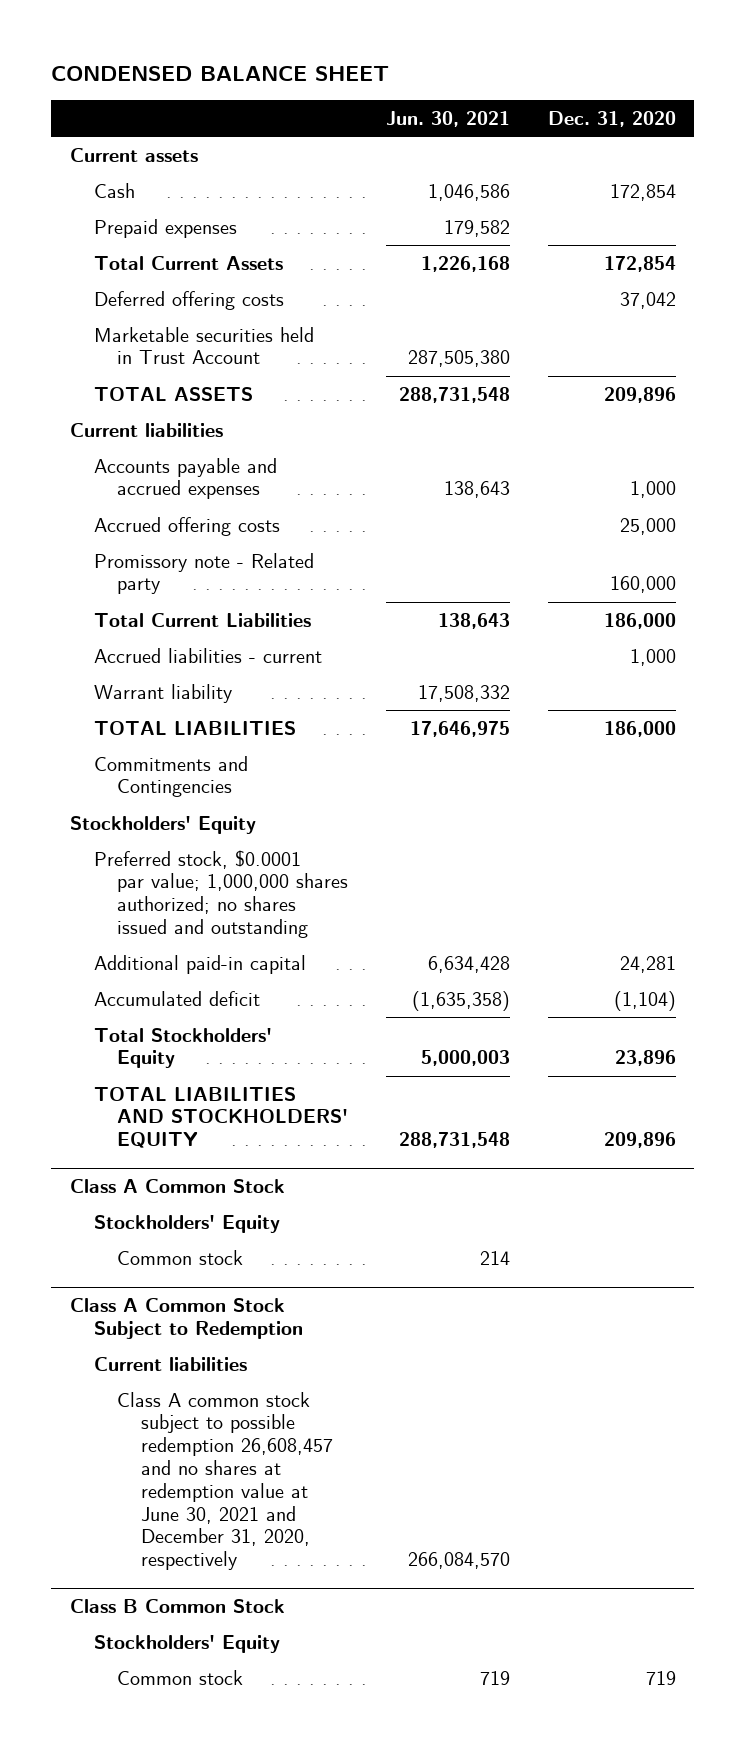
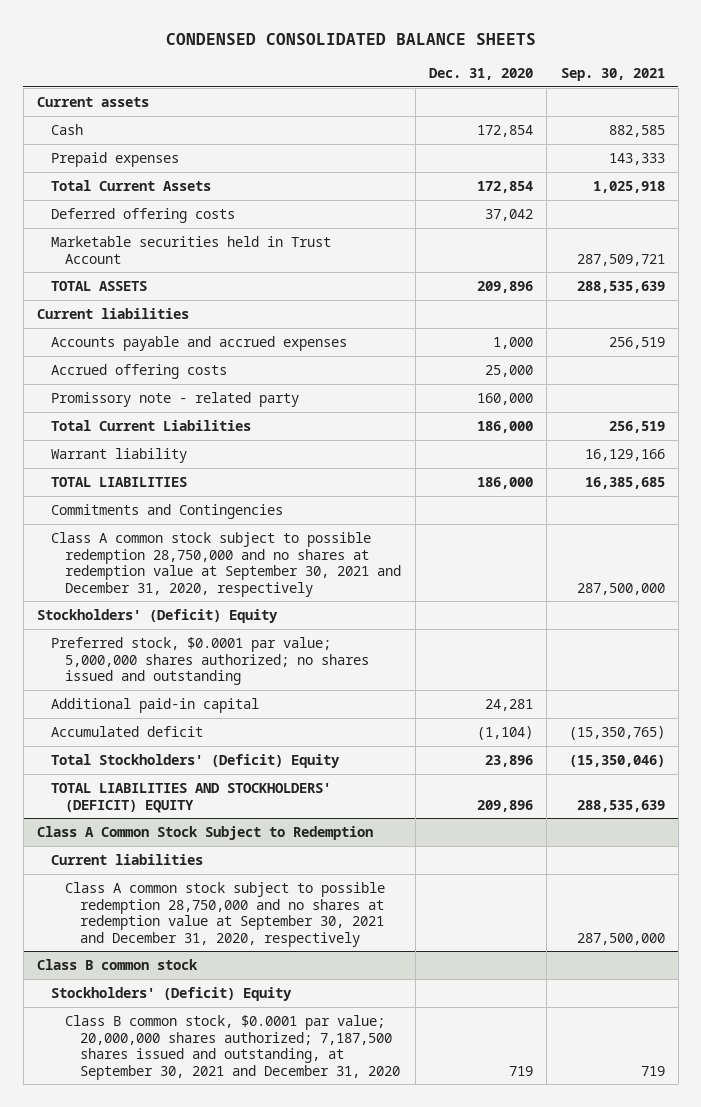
- CONDENSED BALANCE SHEET
+ CONDENSED CONSOLIDATED BALANCE SHEETS
- | Jun. 30, 2021 | Dec. 31, 2020
+ | Dec. 31, 2020 | Sep. 30, 2021
- Promissory note - Related party | | 160,000
+ Promissory note - related party | 160,000 |
- Accrued liabilities - current | | 1,000
- Stockholders' Equity
- Preferred stock, $0.0001 par value; 1,000,000 shares authorized; no shares issued and outstanding
+ Class A common stock subject to possible redemption 28,750,000 and no shares at redemption value at September 30, 2021 and December 31, 2020, respectively | | 287,500,000
+ Stockholders' (Deficit) Equity
+ Preferred stock, $0.0001 par value; 5,000,000 shares authorized; no shares issued and outstanding
- Total Stockholders' Equity | 5,000,003 | 23,896
- TOTAL LIABILITIES AND STOCKHOLDERS' EQUITY | 288,731,548 | 209,896
- Class A Common Stock
- Stockholders' Equity
- Common stock | 214 |
+ Total Stockholders' (Deficit) Equity | 23,896 | (15,350,046)
+ TOTAL LIABILITIES AND STOCKHOLDERS' (DEFICIT) EQUITY | 209,896 | 288,535,639
@ Class A Common Stock Subject to Redemption
- Class A common stock subject to possible redemption 26,608,457 and no shares at redemption value at June 30, 2021 and December 31, 2020, respectively | 266,084,570 |
- Class B Common Stock
- Stockholders' Equity
- Common stock | 719 | 719
@ Class A Common Stock Subject to Redemption
+ Class A common stock subject to possible redemption 28,750,000 and no shares at redemption value at September 30, 2021 and December 31, 2020, respectively | | 287,500,000
+ Class B common stock
+ Stockholders' (Deficit) Equity
+ Class B common stock, $0.0001 par value; 20,000,000 shares authorized; 7,187,500 shares issued and outstanding, at September 30, 2021 and December 31, 2020 | 719 | 719

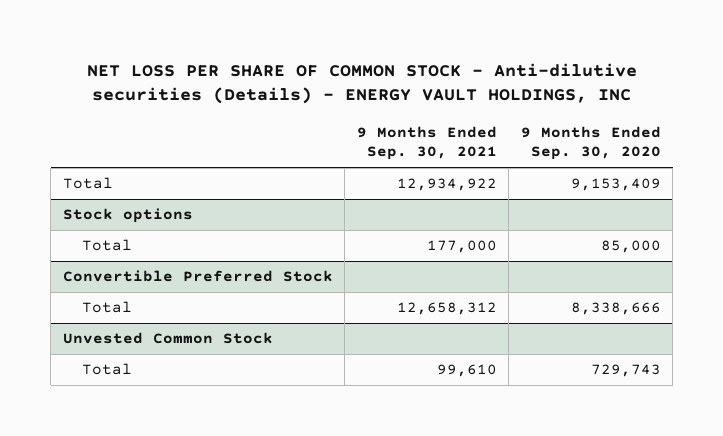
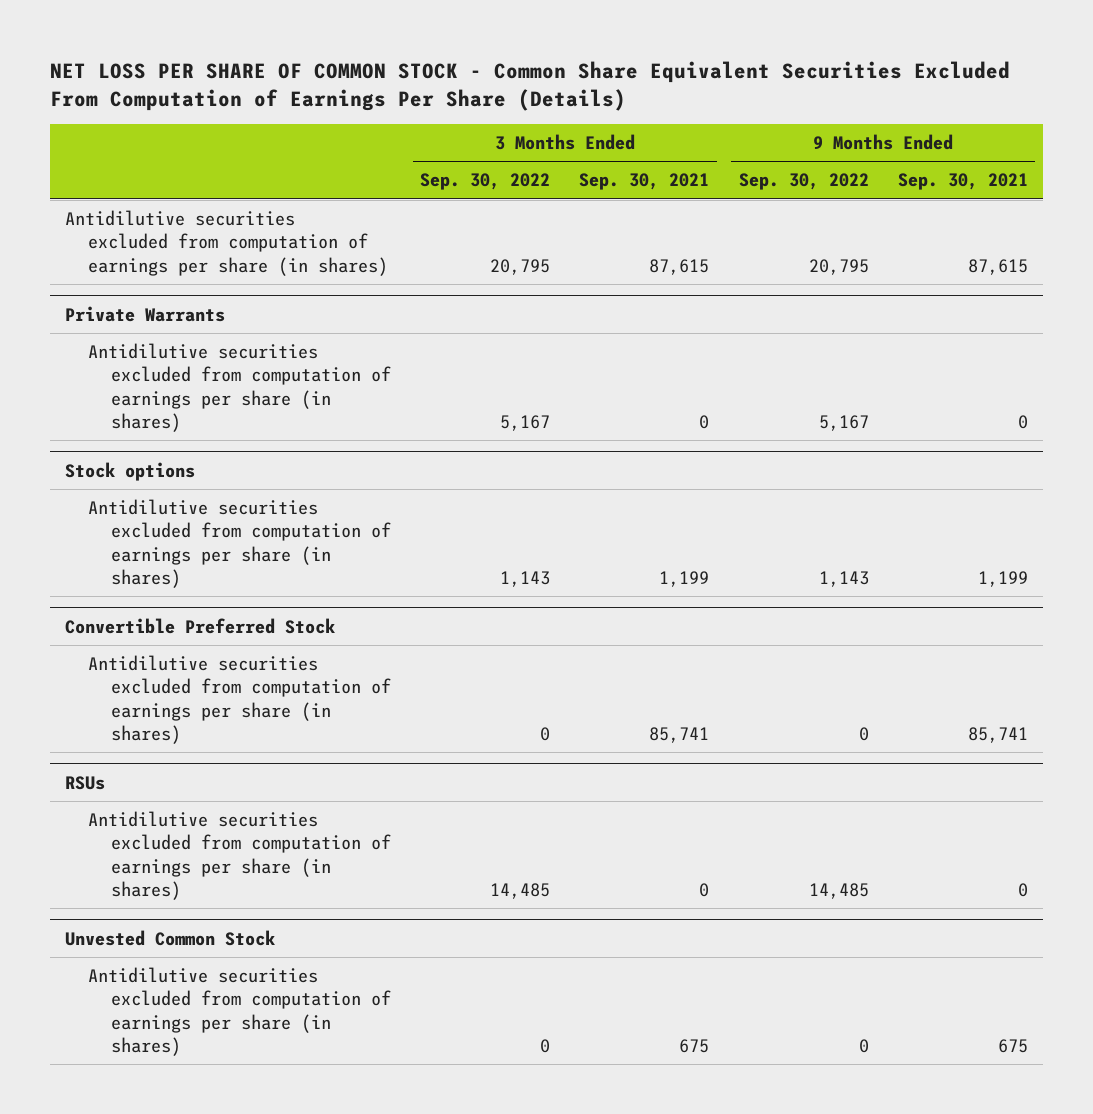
- NET LOSS PER SHARE OF COMMON STOCK - Anti-dilutive securities (Details) - ENERGY VAULT HOLDINGS, INC
+ NET LOSS PER SHARE OF COMMON STOCK - Common Share Equivalent Securities Excluded From Computation of Earnings Per Share (Details)
- | 9 Months Ended Sep. 30, 2021 | 9 Months Ended Sep. 30, 2020
+ | 3 Months Ended Sep. 30, 2022 | 3 Months Ended Sep. 30, 2021 | 9 Months Ended Sep. 30, 2022 | 9 Months Ended Sep. 30, 2021
- Total | 12,934,922 | 9,153,409
+ Antidilutive securities excluded from computation of earnings per share (in shares) | 20,795 | 87,615 | 20,795 | 87,615
+ Private Warrants
+ Antidilutive securities excluded from computation of earnings per share (in shares) | 5,167 | 0 | 5,167 | 0
@ Stock options
- Total | 177,000 | 85,000
+ Antidilutive securities excluded from computation of earnings per share (in shares) | 1,143 | 1,199 | 1,143 | 1,199
@ Convertible Preferred Stock
- Total | 12,658,312 | 8,338,666
+ Antidilutive securities excluded from computation of earnings per share (in shares) | 0 | 85,741 | 0 | 85,741
+ RSUs
+ Antidilutive securities excluded from computation of earnings per share (in shares) | 14,485 | 0 | 14,485 | 0
@ Unvested Common Stock
- Total | 99,610 | 729,743
+ Antidilutive securities excluded from computation of earnings per share (in shares) | 0 | 675 | 0 | 675

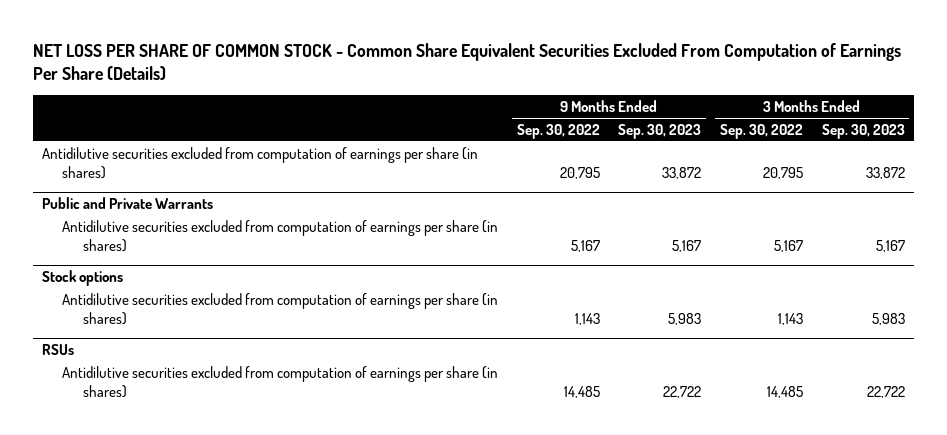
- | 3 Months Ended Sep. 30, 2022 | 3 Months Ended Sep. 30, 2021 | 9 Months Ended Sep. 30, 2022 | 9 Months Ended Sep. 30, 2021
+ | 9 Months Ended Sep. 30, 2022 | 9 Months Ended Sep. 30, 2023 | 3 Months Ended Sep. 30, 2022 | 3 Months Ended Sep. 30, 2023
- Private Warrants
+ Public and Private Warrants
- Convertible Preferred Stock
- Antidilutive securities excluded from computation of earnings per share (in shares) | 0 | 85,741 | 0 | 85,741
- Unvested Common Stock
- Antidilutive securities excluded from computation of earnings per share (in shares) | 0 | 675 | 0 | 675

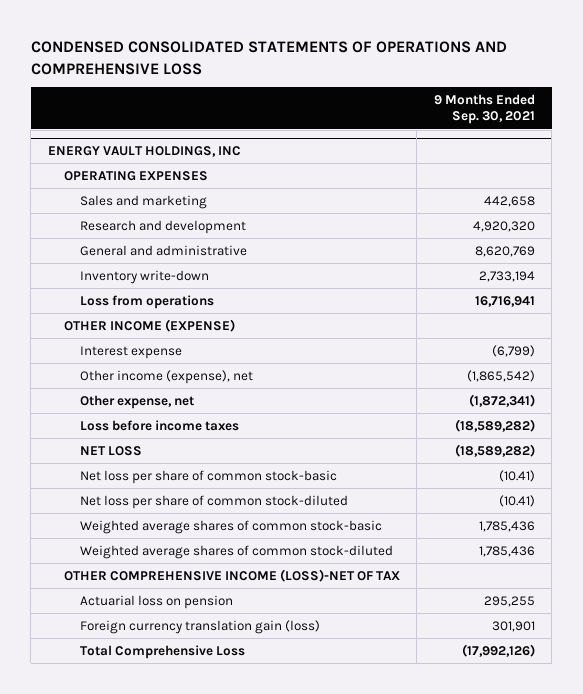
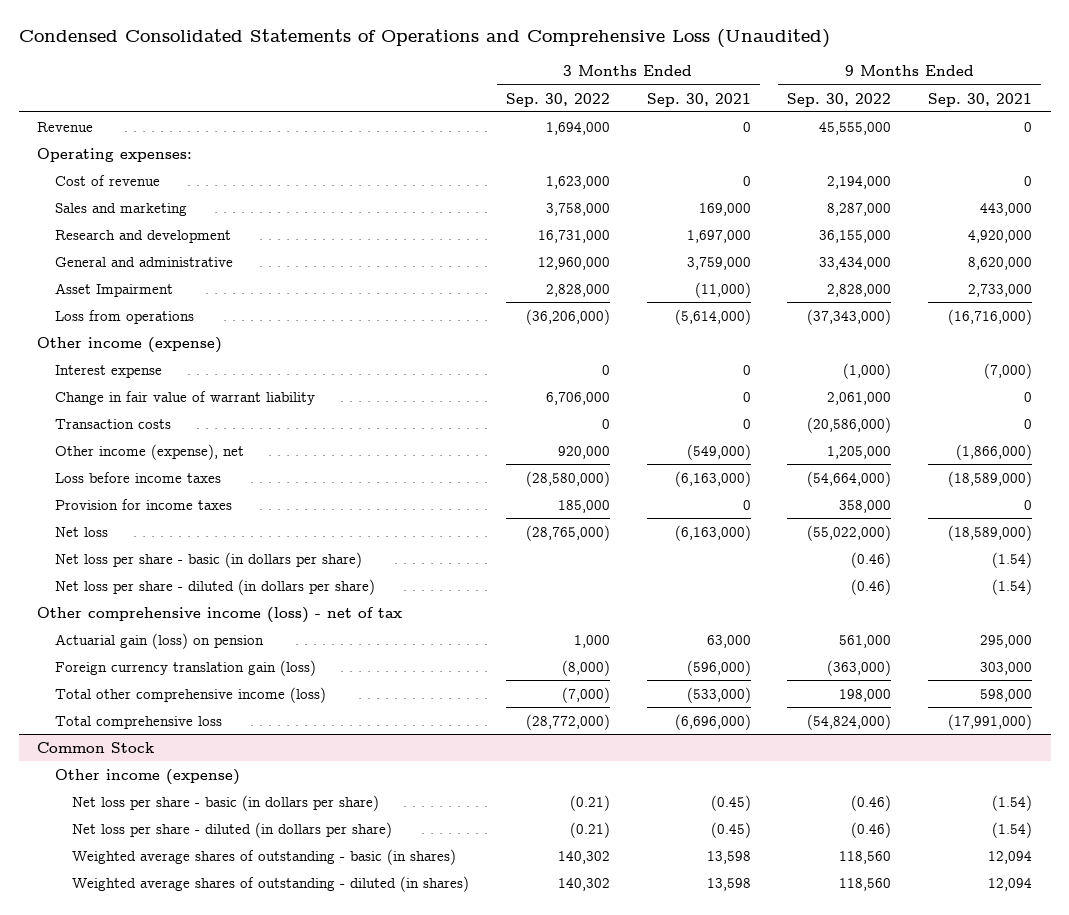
- CONDENSED CONSOLIDATED STATEMENTS OF OPERATIONS AND COMPREHENSIVE LOSS
+ Condensed Consolidated Statements of Operations and Comprehensive Loss (Unaudited)
- | 9 Months Ended Sep. 30, 2021
+ | 3 Months Ended Sep. 30, 2022 | 3 Months Ended Sep. 30, 2021 | 9 Months Ended Sep. 30, 2022 | 9 Months Ended Sep. 30, 2021
- ENERGY VAULT HOLDINGS, INC
- OPERATING EXPENSES
- Sales and marketing | 442,658
- Research and development | 4,920,320
- General and administrative | 8,620,769
- Inventory write-down | 2,733,194
- Loss from operations | 16,716,941
- OTHER INCOME (EXPENSE)
- Interest expense | (6,799)
- Other income (expense), net | (1,865,542)
- Other expense, net | (1,872,341)
- Loss before income taxes | (18,589,282)
- NET LOSS | (18,589,282)
- Net loss per share of common stock-basic | (10.41)
- Net loss per share of common stock-diluted | (10.41)
- Weighted average shares of common stock-basic | 1,785,436
- Weighted average shares of common stock-diluted | 1,785,436
- OTHER COMPREHENSIVE INCOME (LOSS)-NET OF TAX
- Actuarial loss on pension | 295,255
- Foreign currency translation gain (loss) | 301,901
- Total Comprehensive Loss | (17,992,126)
+ Revenue | 1,694,000 | 0 | 45,555,000 | 0
+ Operating expenses:
+ Cost of revenue | 1,623,000 | 0 | 2,194,000 | 0
+ Sales and marketing | 3,758,000 | 169,000 | 8,287,000 | 443,000
+ Research and development | 16,731,000 | 1,697,000 | 36,155,000 | 4,920,000
+ General and administrative | 12,960,000 | 3,759,000 | 33,434,000 | 8,620,000
+ Asset Impairment | 2,828,000 | (11,000) | 2,828,000 | 2,733,000
+ Loss from operations | (36,206,000) | (5,614,000) | (37,343,000) | (16,716,000)
+ Other income (expense)
+ Interest expense | 0 | 0 | (1,000) | (7,000)
+ Change in fair value of warrant liability | 6,706,000 | 0 | 2,061,000 | 0
+ Transaction costs | 0 | 0 | (20,586,000) | 0
+ Other income (expense), net | 920,000 | (549,000) | 1,205,000 | (1,866,000)
+ Loss before income taxes | (28,580,000) | (6,163,000) | (54,664,000) | (18,589,000)
+ Provision for income taxes | 185,000 | 0 | 358,000 | 0
+ Net loss | (28,765,000) | (6,163,000) | (55,022,000) | (18,589,000)
+ Net loss per share - basic (in dollars per share) | | | (0.46) | (1.54)
+ Net loss per share - diluted (in dollars per share) | | | (0.46) | (1.54)
+ Other comprehensive income (loss) - net of tax
+ Actuarial gain (loss) on pension | 1,000 | 63,000 | 561,000 | 295,000
+ Foreign currency translation gain (loss) | (8,000) | (596,000) | (363,000) | 303,000
+ Total other comprehensive income (loss) | (7,000) | (533,000) | 198,000 | 598,000
+ Total comprehensive loss | (28,772,000) | (6,696,000) | (54,824,000) | (17,991,000)
+ Common Stock
+ Other income (expense)
+ Net loss per share - basic (in dollars per share) | (0.21) | (0.45) | (0.46) | (1.54)
+ Net loss per share - diluted (in dollars per share) | (0.21) | (0.45) | (0.46) | (1.54)
+ Weighted average shares of outstanding - basic (in shares) | 140,302 | 13,598 | 118,560 | 12,094
+ Weighted average shares of outstanding - diluted (in shares) | 140,302 | 13,598 | 118,560 | 12,094

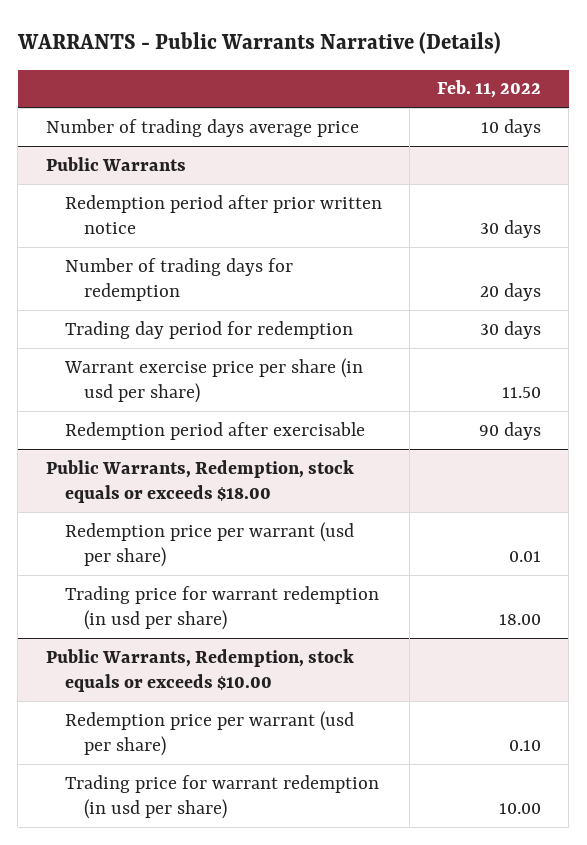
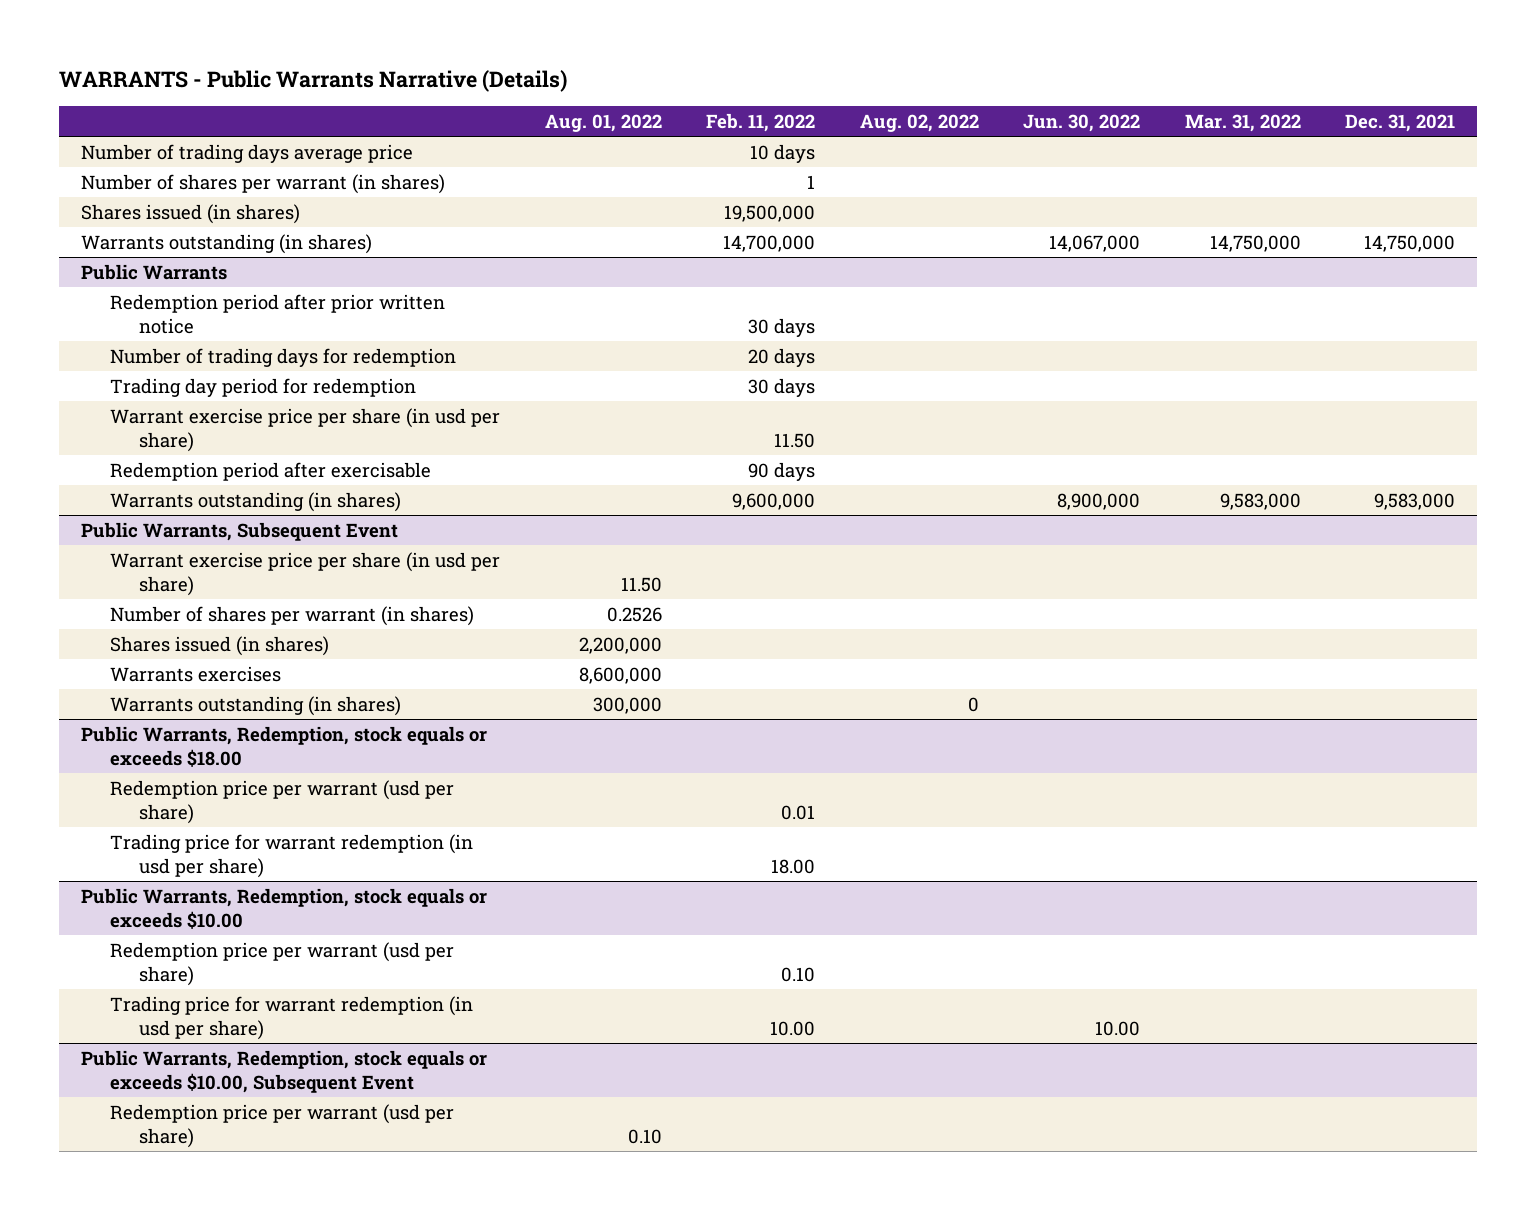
- | Feb. 11, 2022
+ | Aug. 01, 2022 | Feb. 11, 2022 | Aug. 02, 2022 | Jun. 30, 2022 | Mar. 31, 2022 | Dec. 31, 2021
+ Number of shares per warrant (in shares) | | 1 | | | |
+ Shares issued (in shares) | | 19,500,000 | | | |
+ Warrants outstanding (in shares) | | 14,700,000 | | 14,067,000 | 14,750,000 | 14,750,000
@ Public Warrants
+ Warrants outstanding (in shares) | | 9,600,000 | | 8,900,000 | 9,583,000 | 9,583,000
+ Public Warrants, Subsequent Event
+ Warrant exercise price per share (in usd per share) | 11.50 | | | | |
+ Number of shares per warrant (in shares) | 0.2526 | | | | |
+ Shares issued (in shares) | 2,200,000 | | | | |
+ Warrants exercises | 8,600,000 | | | | |
+ Warrants outstanding (in shares) | 300,000 | | 0 | | |
+ Public Warrants, Redemption, stock equals or exceeds $10.00, Subsequent Event
+ Redemption price per warrant (usd per share) | 0.10 | | | | |

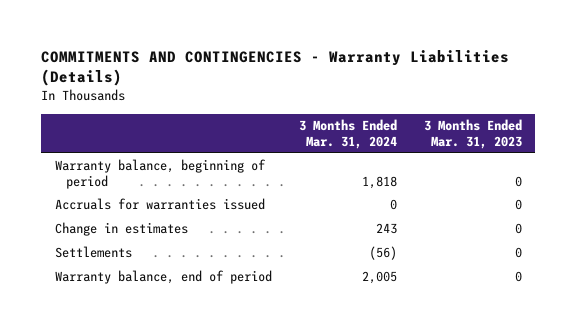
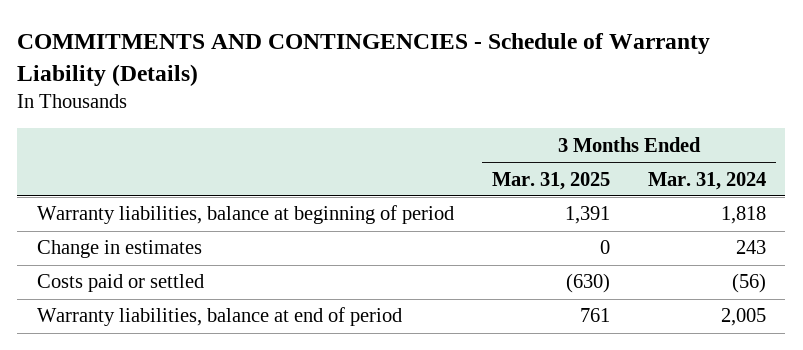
- COMMITMENTS AND CONTINGENCIES - Warranty Liabilities (Details)
+ COMMITMENTS AND CONTINGENCIES - Schedule of Warranty Liability (Details)
- | 3 Months Ended Mar. 31, 2024 | 3 Months Ended Mar. 31, 2023
+ | 3 Months Ended Mar. 31, 2025 | 3 Months Ended Mar. 31, 2024
- Warranty balance, beginning of period | 1,818 | 0
- Accruals for warranties issued | 0 | 0
+ Warranty liabilities, balance at beginning of period | 1,391 | 1,818
- Settlements | (56) | 0
- Warranty balance, end of period | 2,005 | 0
+ Costs paid or settled | (630) | (56)
+ Warranty liabilities, balance at end of period | 761 | 2,005

